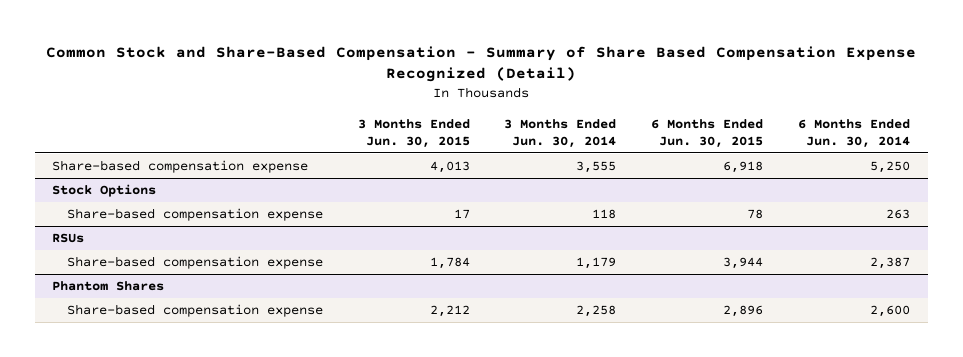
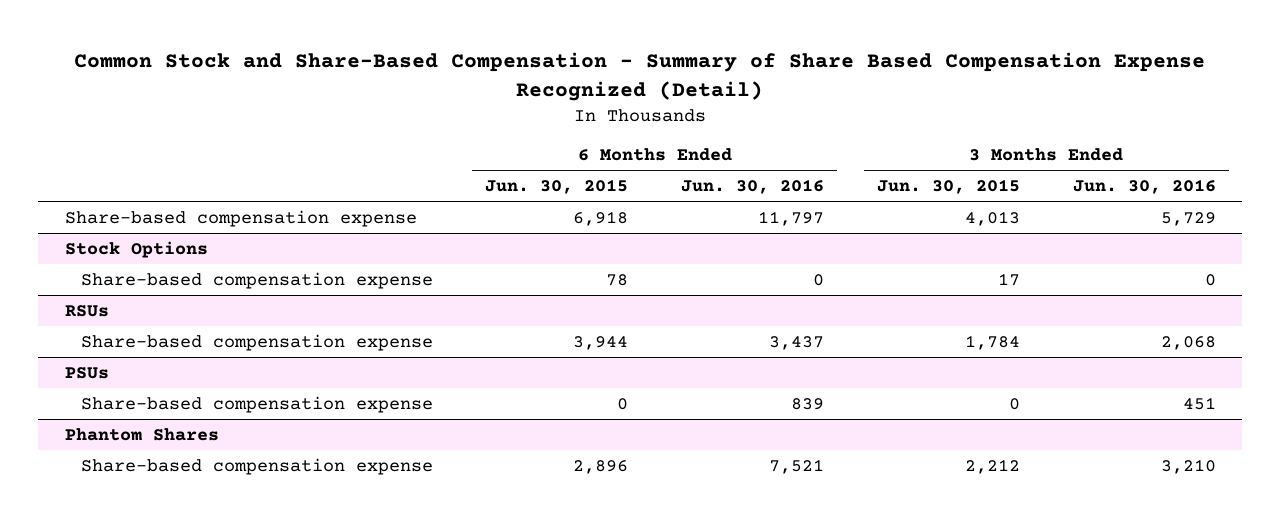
- | 3 Months Ended Jun. 30, 2015 | 3 Months Ended Jun. 30, 2014 | 6 Months Ended Jun. 30, 2015 | 6 Months Ended Jun. 30, 2014
+ | 6 Months Ended Jun. 30, 2015 | 6 Months Ended Jun. 30, 2016 | 3 Months Ended Jun. 30, 2015 | 3 Months Ended Jun. 30, 2016
+ PSUs
+ Share-based compensation expense | 0 | 839 | 0 | 451

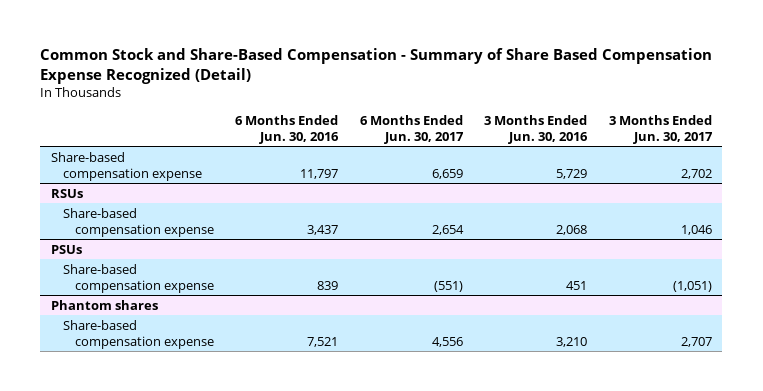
- | 6 Months Ended Jun. 30, 2015 | 6 Months Ended Jun. 30, 2016 | 3 Months Ended Jun. 30, 2015 | 3 Months Ended Jun. 30, 2016
+ | 6 Months Ended Jun. 30, 2016 | 6 Months Ended Jun. 30, 2017 | 3 Months Ended Jun. 30, 2016 | 3 Months Ended Jun. 30, 2017
- Stock Options
- Share-based compensation expense | 78 | 0 | 17 | 0
- Phantom Shares
+ Phantom shares

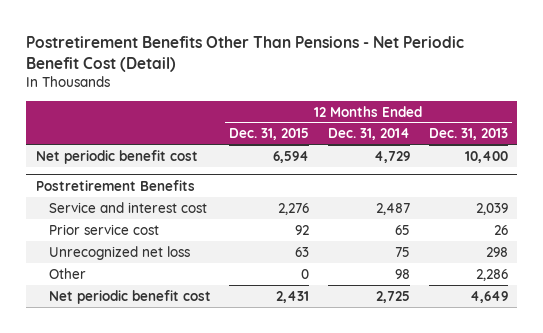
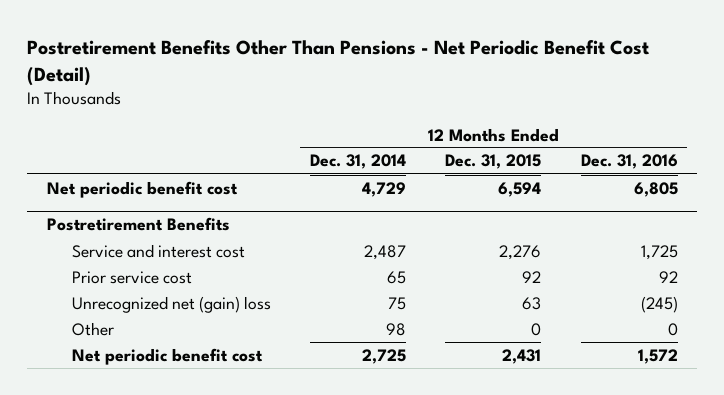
- | 12 Months Ended Dec. 31, 2015 | 12 Months Ended Dec. 31, 2014 | 12 Months Ended Dec. 31, 2013
+ | 12 Months Ended Dec. 31, 2014 | 12 Months Ended Dec. 31, 2015 | 12 Months Ended Dec. 31, 2016
@ Postretirement Benefits
- Unrecognized net loss | 63 | 75 | 298
+ Unrecognized net (gain) loss | 75 | 63 | (245)

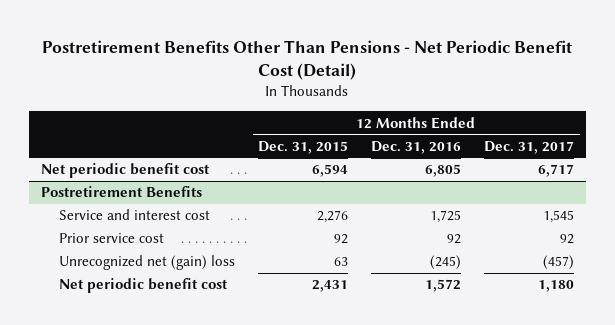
- | 12 Months Ended Dec. 31, 2014 | 12 Months Ended Dec. 31, 2015 | 12 Months Ended Dec. 31, 2016
+ | 12 Months Ended Dec. 31, 2015 | 12 Months Ended Dec. 31, 2016 | 12 Months Ended Dec. 31, 2017
@ Postretirement Benefits
- Other | 98 | 0 | 0

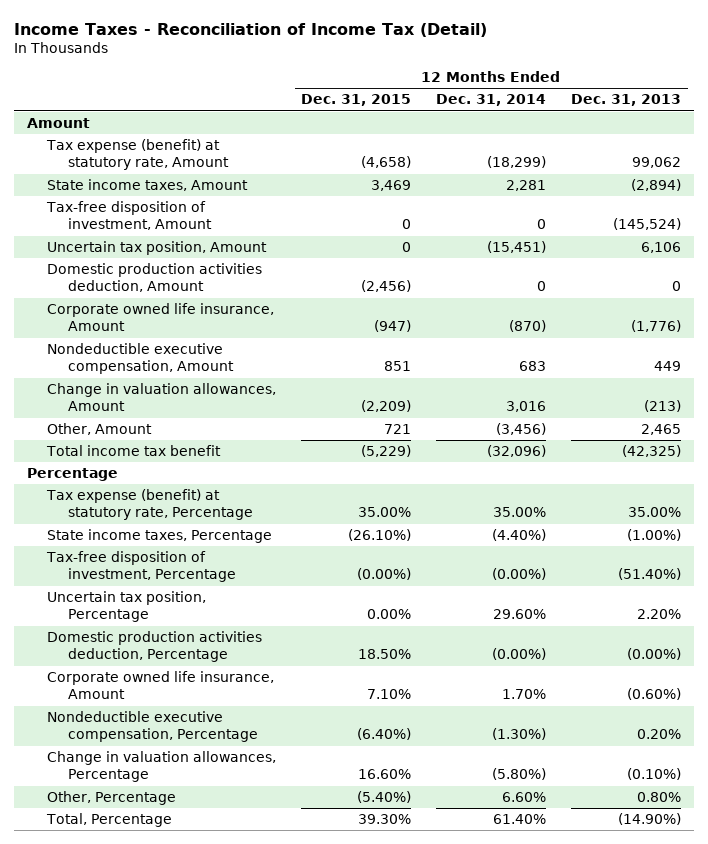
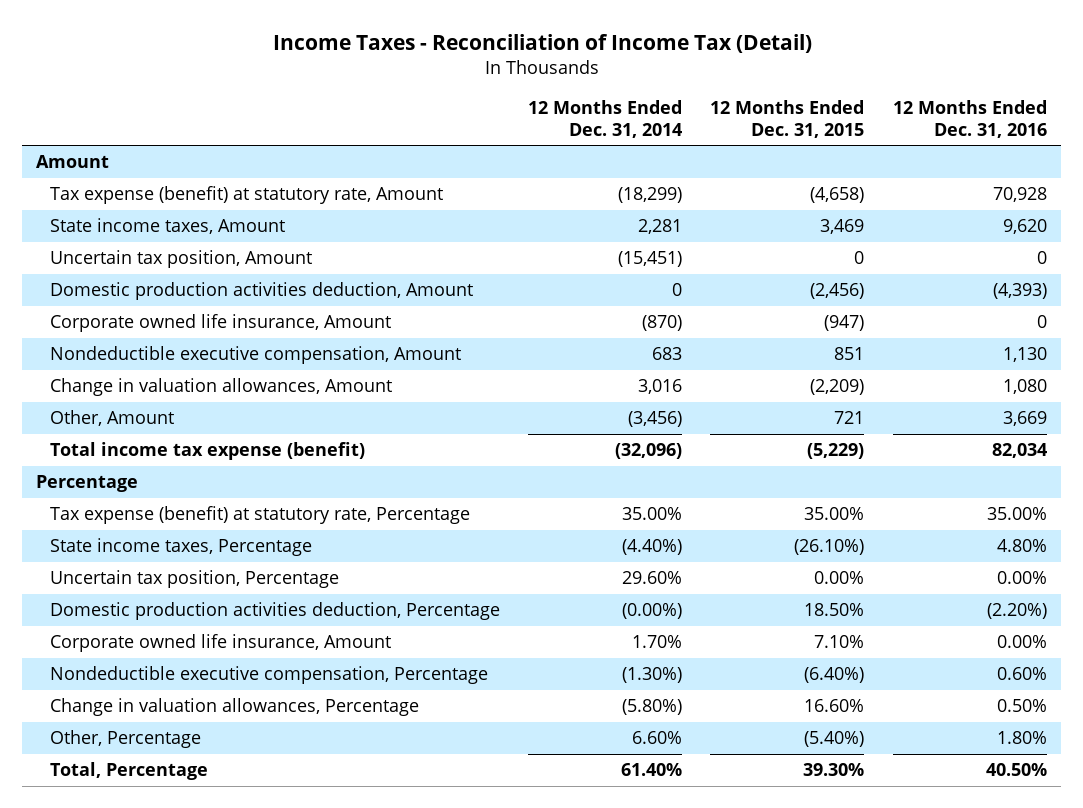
- | 12 Months Ended Dec. 31, 2015 | 12 Months Ended Dec. 31, 2014 | 12 Months Ended Dec. 31, 2013
+ | 12 Months Ended Dec. 31, 2014 | 12 Months Ended Dec. 31, 2015 | 12 Months Ended Dec. 31, 2016
- Tax-free disposition of investment, Amount | 0 | 0 | (145,524)
- Total income tax benefit | (5,229) | (32,096) | (42,325)
+ Total income tax expense (benefit) | (32,096) | (5,229) | 82,034
- Tax-free disposition of investment, Percentage | (0.00%) | (0.00%) | (51.40%)

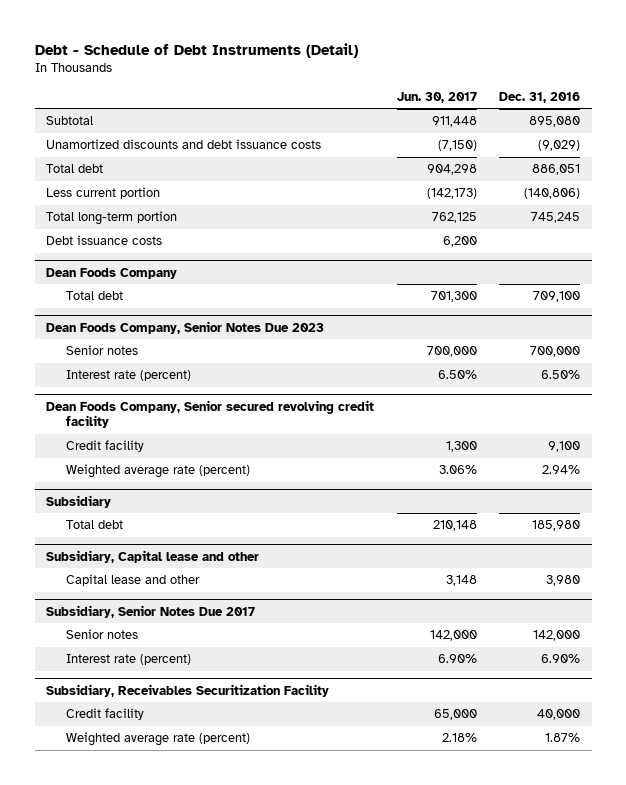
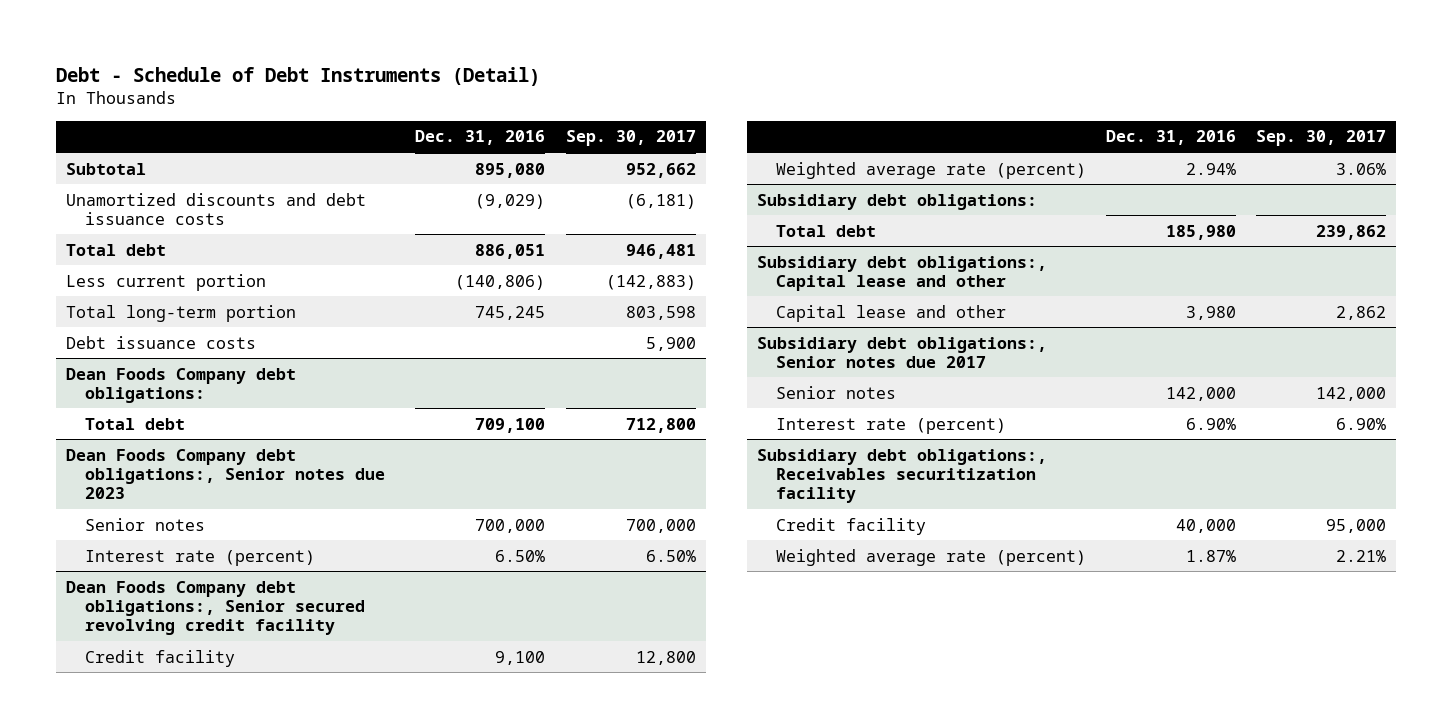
- | Jun. 30, 2017 | Dec. 31, 2016
+ | Dec. 31, 2016 | Sep. 30, 2017
- Dean Foods Company
+ Dean Foods Company debt obligations:
- Dean Foods Company, Senior Notes Due 2023
+ Dean Foods Company debt obligations:, Senior notes due 2023
- Dean Foods Company, Senior secured revolving credit facility
+ Dean Foods Company debt obligations:, Senior secured revolving credit facility
- Subsidiary
+ Subsidiary debt obligations:
- Subsidiary, Capital lease and other
+ Subsidiary debt obligations:, Capital lease and other
- Subsidiary, Senior Notes Due 2017
+ Subsidiary debt obligations:, Senior notes due 2017
- Subsidiary, Receivables Securitization Facility
+ Subsidiary debt obligations:, Receivables securitization facility

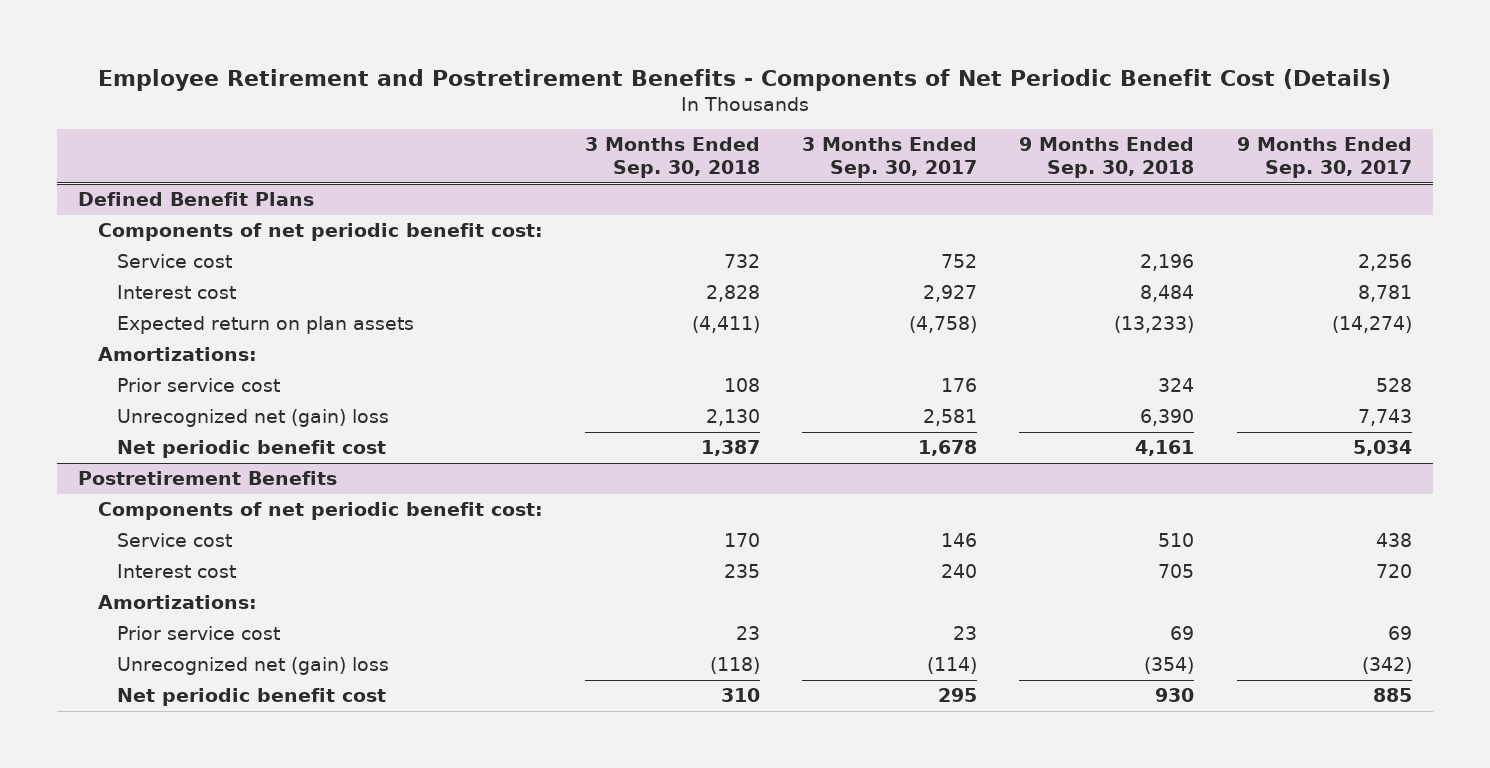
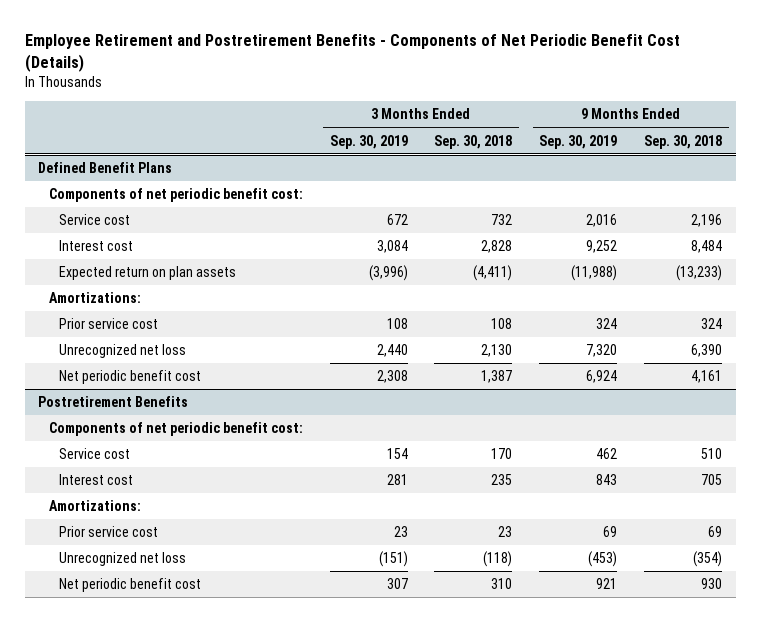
- | 3 Months Ended Sep. 30, 2018 | 3 Months Ended Sep. 30, 2017 | 9 Months Ended Sep. 30, 2018 | 9 Months Ended Sep. 30, 2017
+ | 3 Months Ended Sep. 30, 2019 | 3 Months Ended Sep. 30, 2018 | 9 Months Ended Sep. 30, 2019 | 9 Months Ended Sep. 30, 2018
@ Defined Benefit Plans
- Unrecognized net (gain) loss | 2,130 | 2,581 | 6,390 | 7,743
+ Unrecognized net loss | 2,440 | 2,130 | 7,320 | 6,390
@ Postretirement Benefits
- Unrecognized net (gain) loss | (118) | (114) | (354) | (342)
+ Unrecognized net loss | (151) | (118) | (453) | (354)

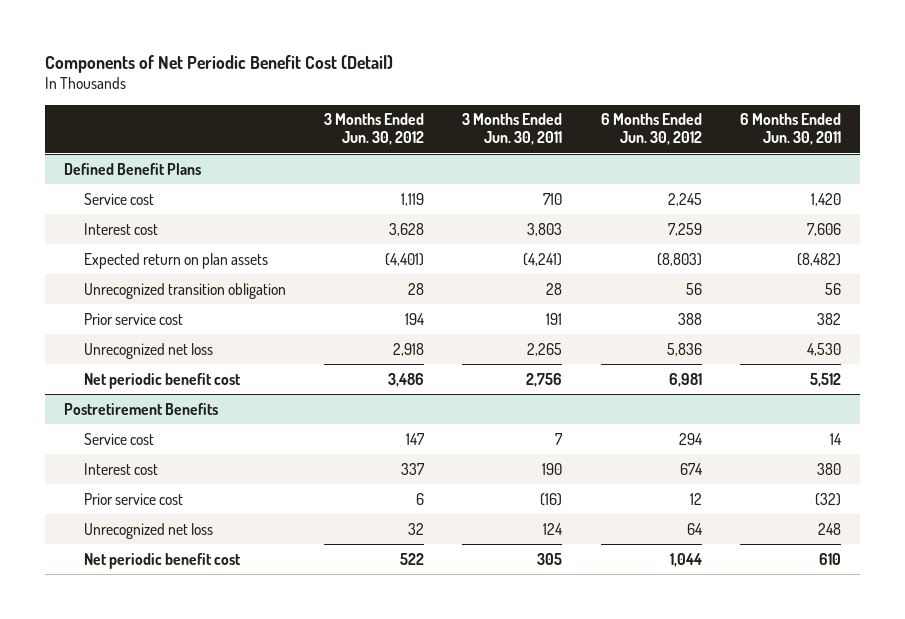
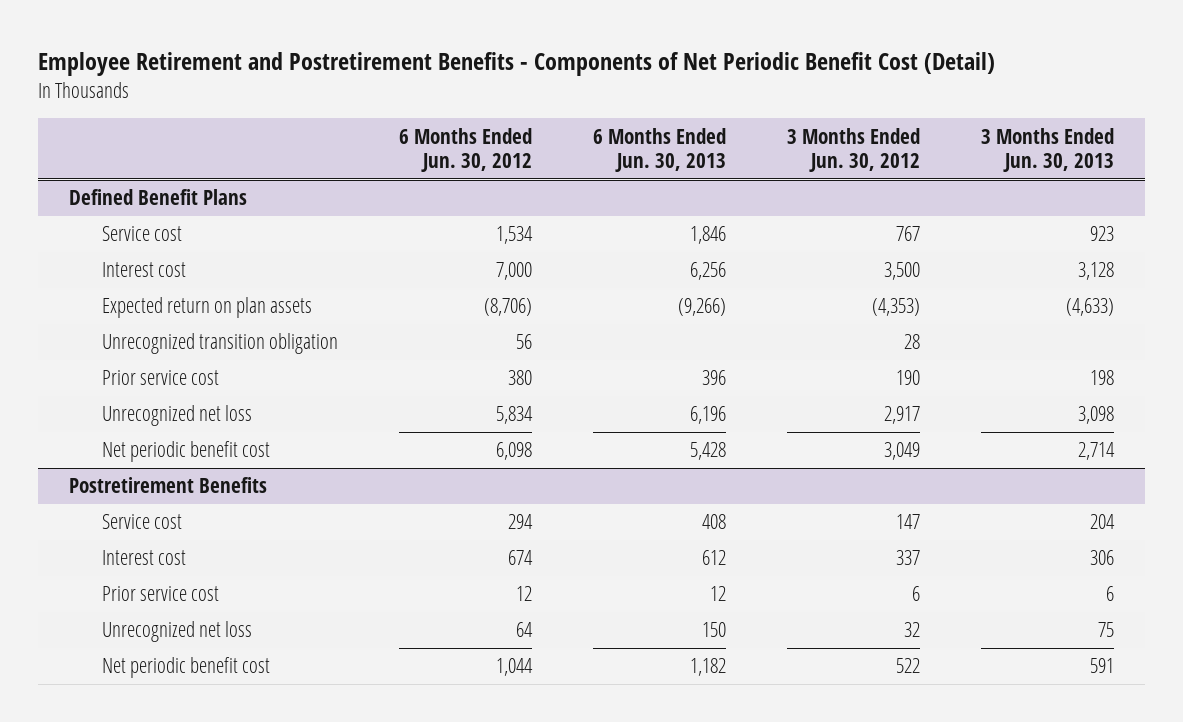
- Components of Net Periodic Benefit Cost (Detail)
+ Employee Retirement and Postretirement Benefits - Components of Net Periodic Benefit Cost (Detail)
- | 3 Months Ended Jun. 30, 2012 | 3 Months Ended Jun. 30, 2011 | 6 Months Ended Jun. 30, 2012 | 6 Months Ended Jun. 30, 2011
+ | 6 Months Ended Jun. 30, 2012 | 6 Months Ended Jun. 30, 2013 | 3 Months Ended Jun. 30, 2012 | 3 Months Ended Jun. 30, 2013
@ Defined Benefit Plans
- Service cost | 1,119 | 710 | 2,245 | 1,420
- Interest cost | 3,628 | 3,803 | 7,259 | 7,606
- Expected return on plan assets | (4,401) | (4,241) | (8,803) | (8,482)
+ Service cost | 1,534 | 1,846 | 767 | 923
+ Interest cost | 7,000 | 6,256 | 3,500 | 3,128
+ Expected return on plan assets | (8,706) | (9,266) | (4,353) | (4,633)
- Prior service cost | 194 | 191 | 388 | 382
- Unrecognized net loss | 2,918 | 2,265 | 5,836 | 4,530
- Net periodic benefit cost | 3,486 | 2,756 | 6,981 | 5,512
+ Prior service cost | 380 | 396 | 190 | 198
+ Unrecognized net loss | 5,834 | 6,196 | 2,917 | 3,098
+ Net periodic benefit cost | 6,098 | 5,428 | 3,049 | 2,714

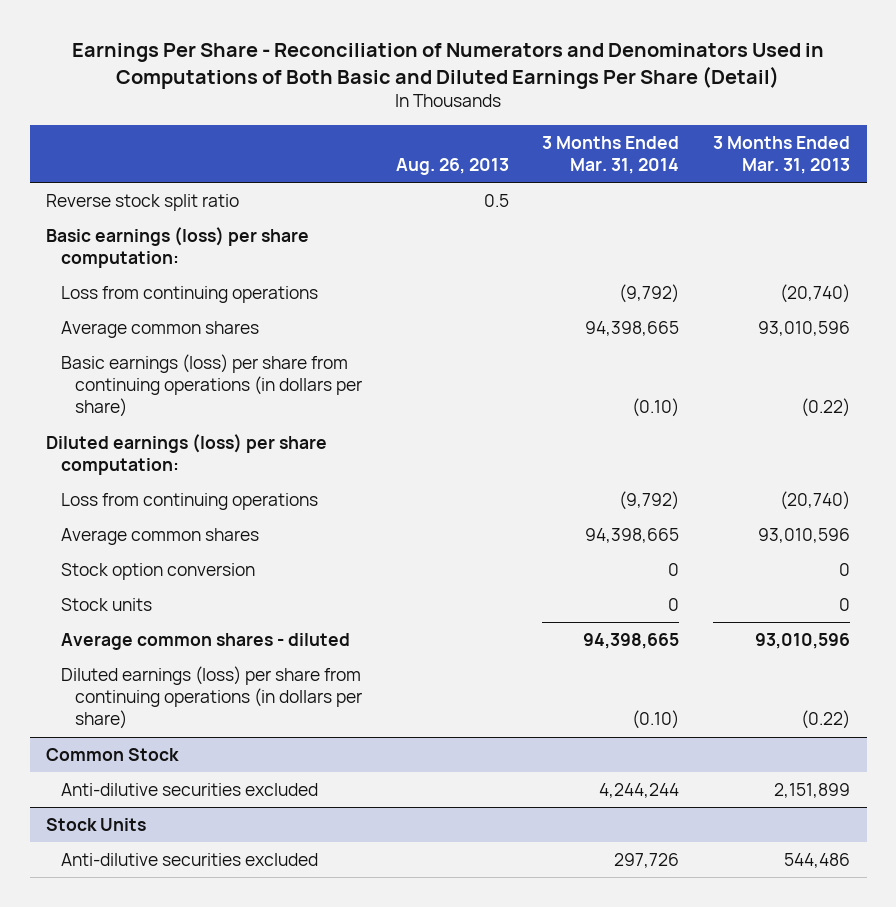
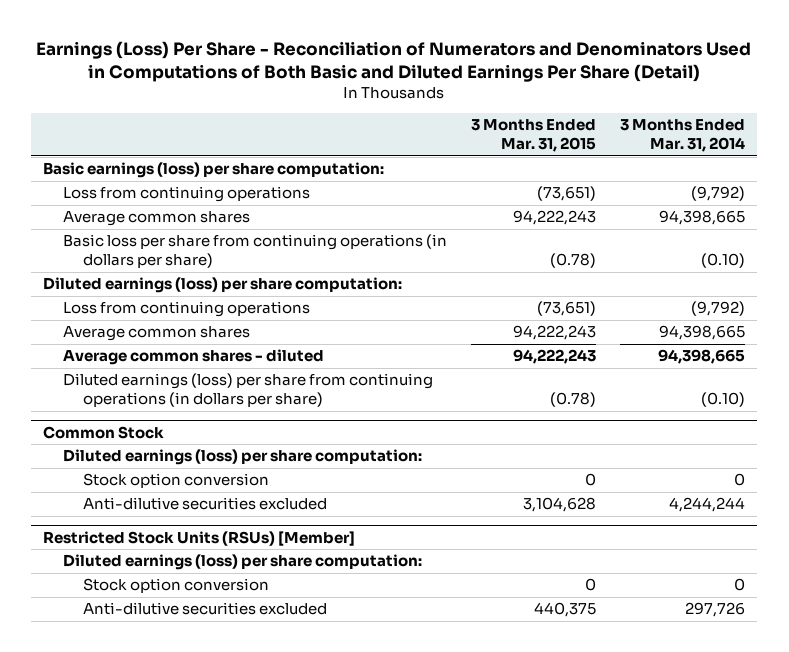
- Earnings Per Share - Reconciliation of Numerators and Denominators Used in Computations of Both Basic and Diluted Earnings Per Share (Detail)
+ Earnings (Loss) Per Share - Reconciliation of Numerators and Denominators Used in Computations of Both Basic and Diluted Earnings Per Share (Detail)
- | Aug. 26, 2013 | 3 Months Ended Mar. 31, 2014 | 3 Months Ended Mar. 31, 2013
+ | 3 Months Ended Mar. 31, 2015 | 3 Months Ended Mar. 31, 2014
- Reverse stock split ratio | 0.5 | |
- Basic earnings (loss) per share from continuing operations (in dollars per share) | | (0.10) | (0.22)
+ Basic loss per share from continuing operations (in dollars per share) | (0.78) | (0.10)
- Stock option conversion | | 0 | 0
- Stock units | | 0 | 0
@ Common Stock
+ Diluted earnings (loss) per share computation:
+ Stock option conversion | 0 | 0
- Stock Units
+ Restricted Stock Units (RSUs) [Member]
+ Diluted earnings (loss) per share computation:
+ Stock option conversion | 0 | 0

